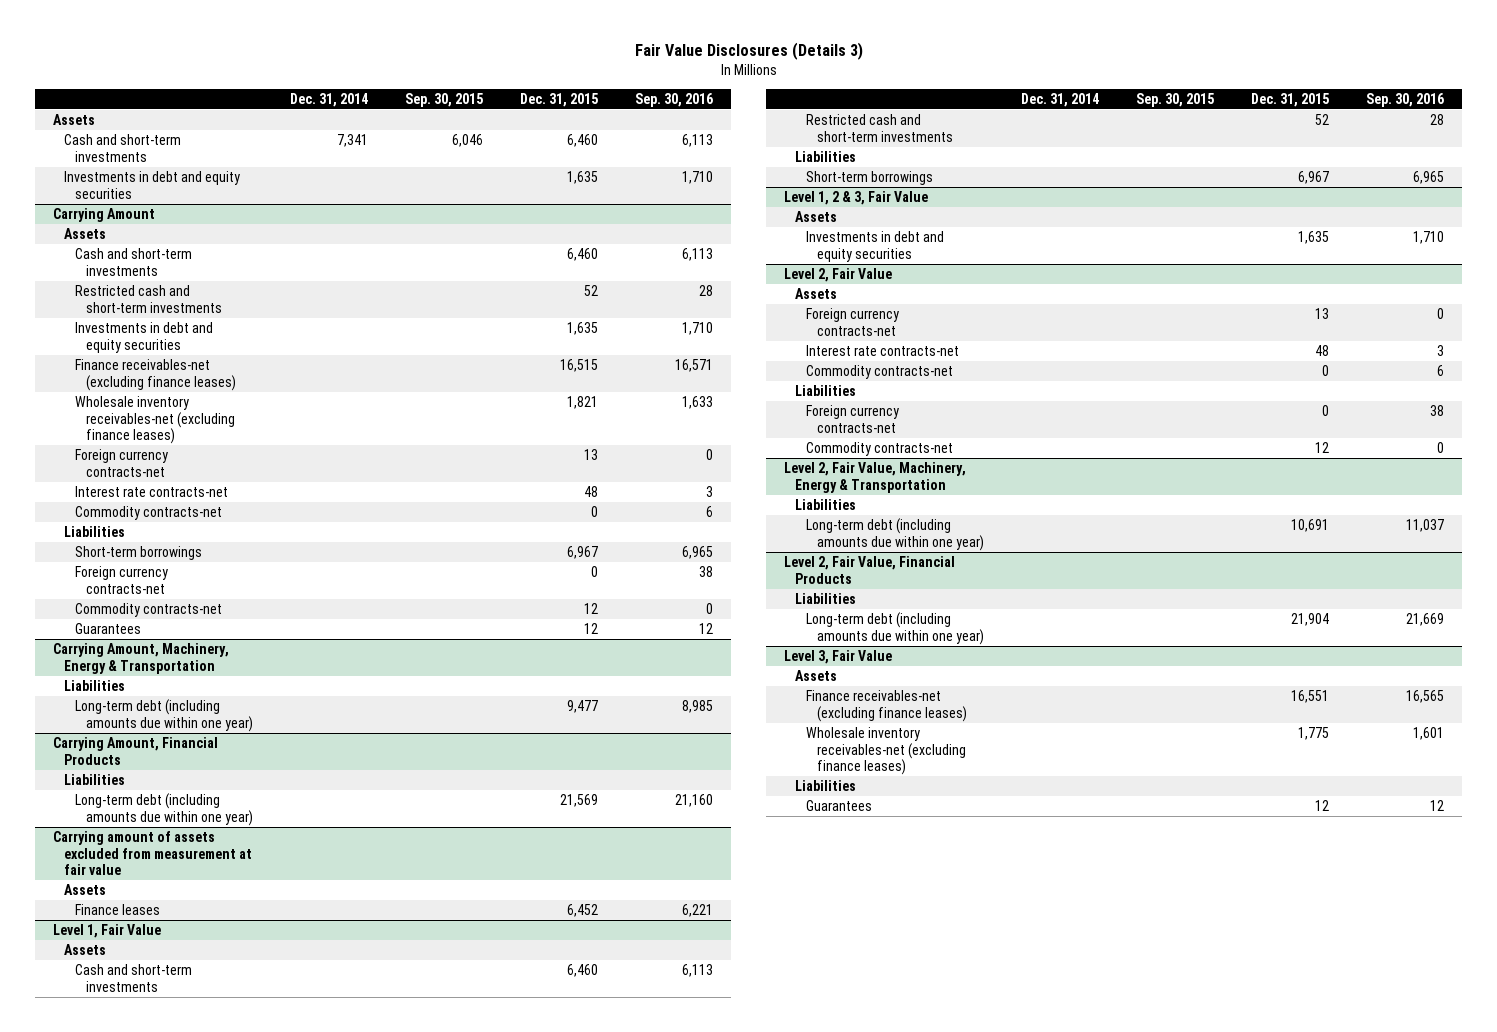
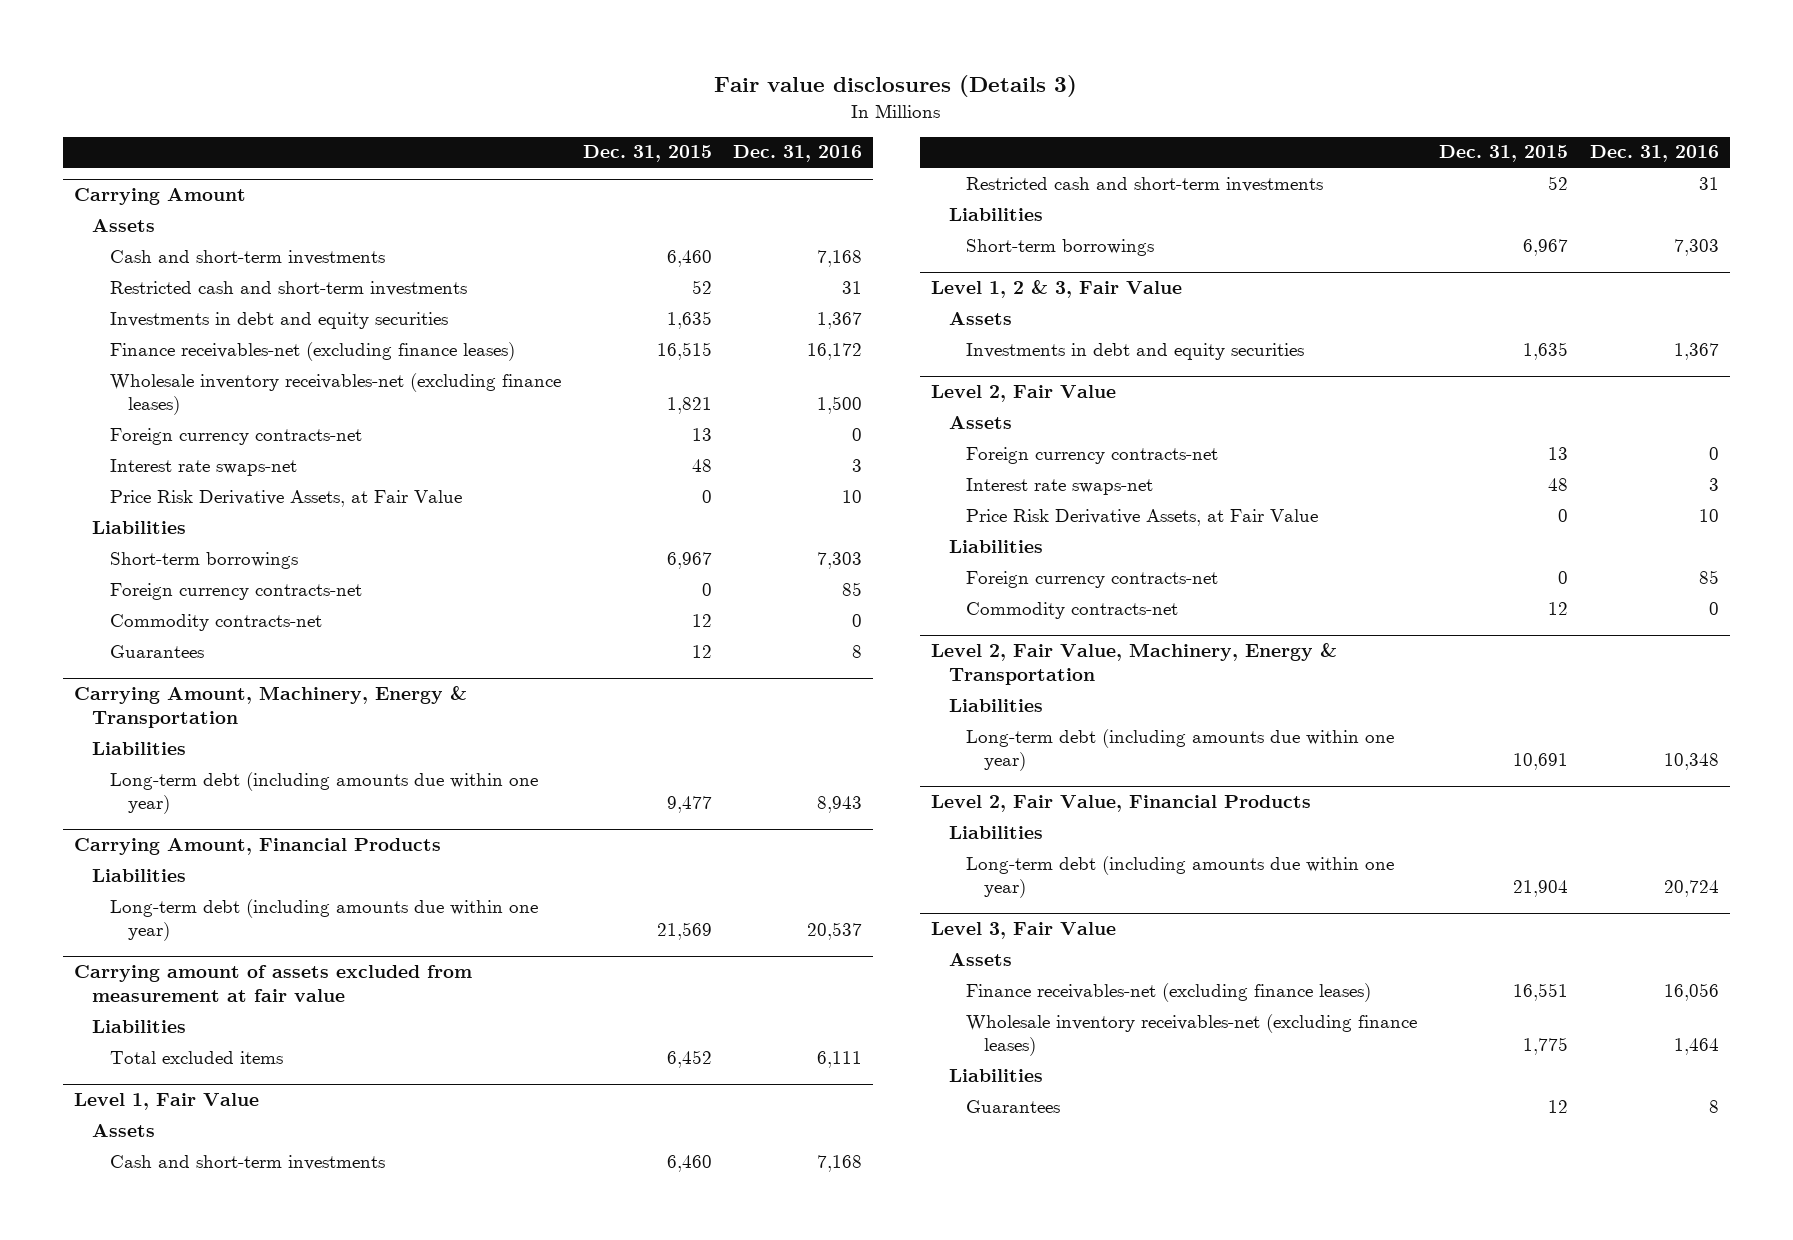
- Fair Value Disclosures (Details 3)
+ Fair value disclosures (Details 3)
- | Dec. 31, 2014 | Sep. 30, 2015 | Dec. 31, 2015 | Sep. 30, 2016
+ | Dec. 31, 2015 | Dec. 31, 2016
- Assets
- Cash and short-term investments | 7,341 | 6,046 | 6,460 | 6,113
- Investments in debt and equity securities | | | 1,635 | 1,710
@ Carrying Amount
- Interest rate contracts-net | | | 48 | 3
- Commodity contracts-net | | | 0 | 6
+ Interest rate swaps-net | 48 | 3
+ Price Risk Derivative Assets, at Fair Value | 0 | 10
@ Carrying amount of assets excluded from measurement at fair value
- Assets
- Finance leases | | | 6,452 | 6,221
+ Liabilities
+ Total excluded items | 6,452 | 6,111
@ Level 2, Fair Value
- Interest rate contracts-net | | | 48 | 3
- Commodity contracts-net | | | 0 | 6
+ Interest rate swaps-net | 48 | 3
+ Price Risk Derivative Assets, at Fair Value | 0 | 10

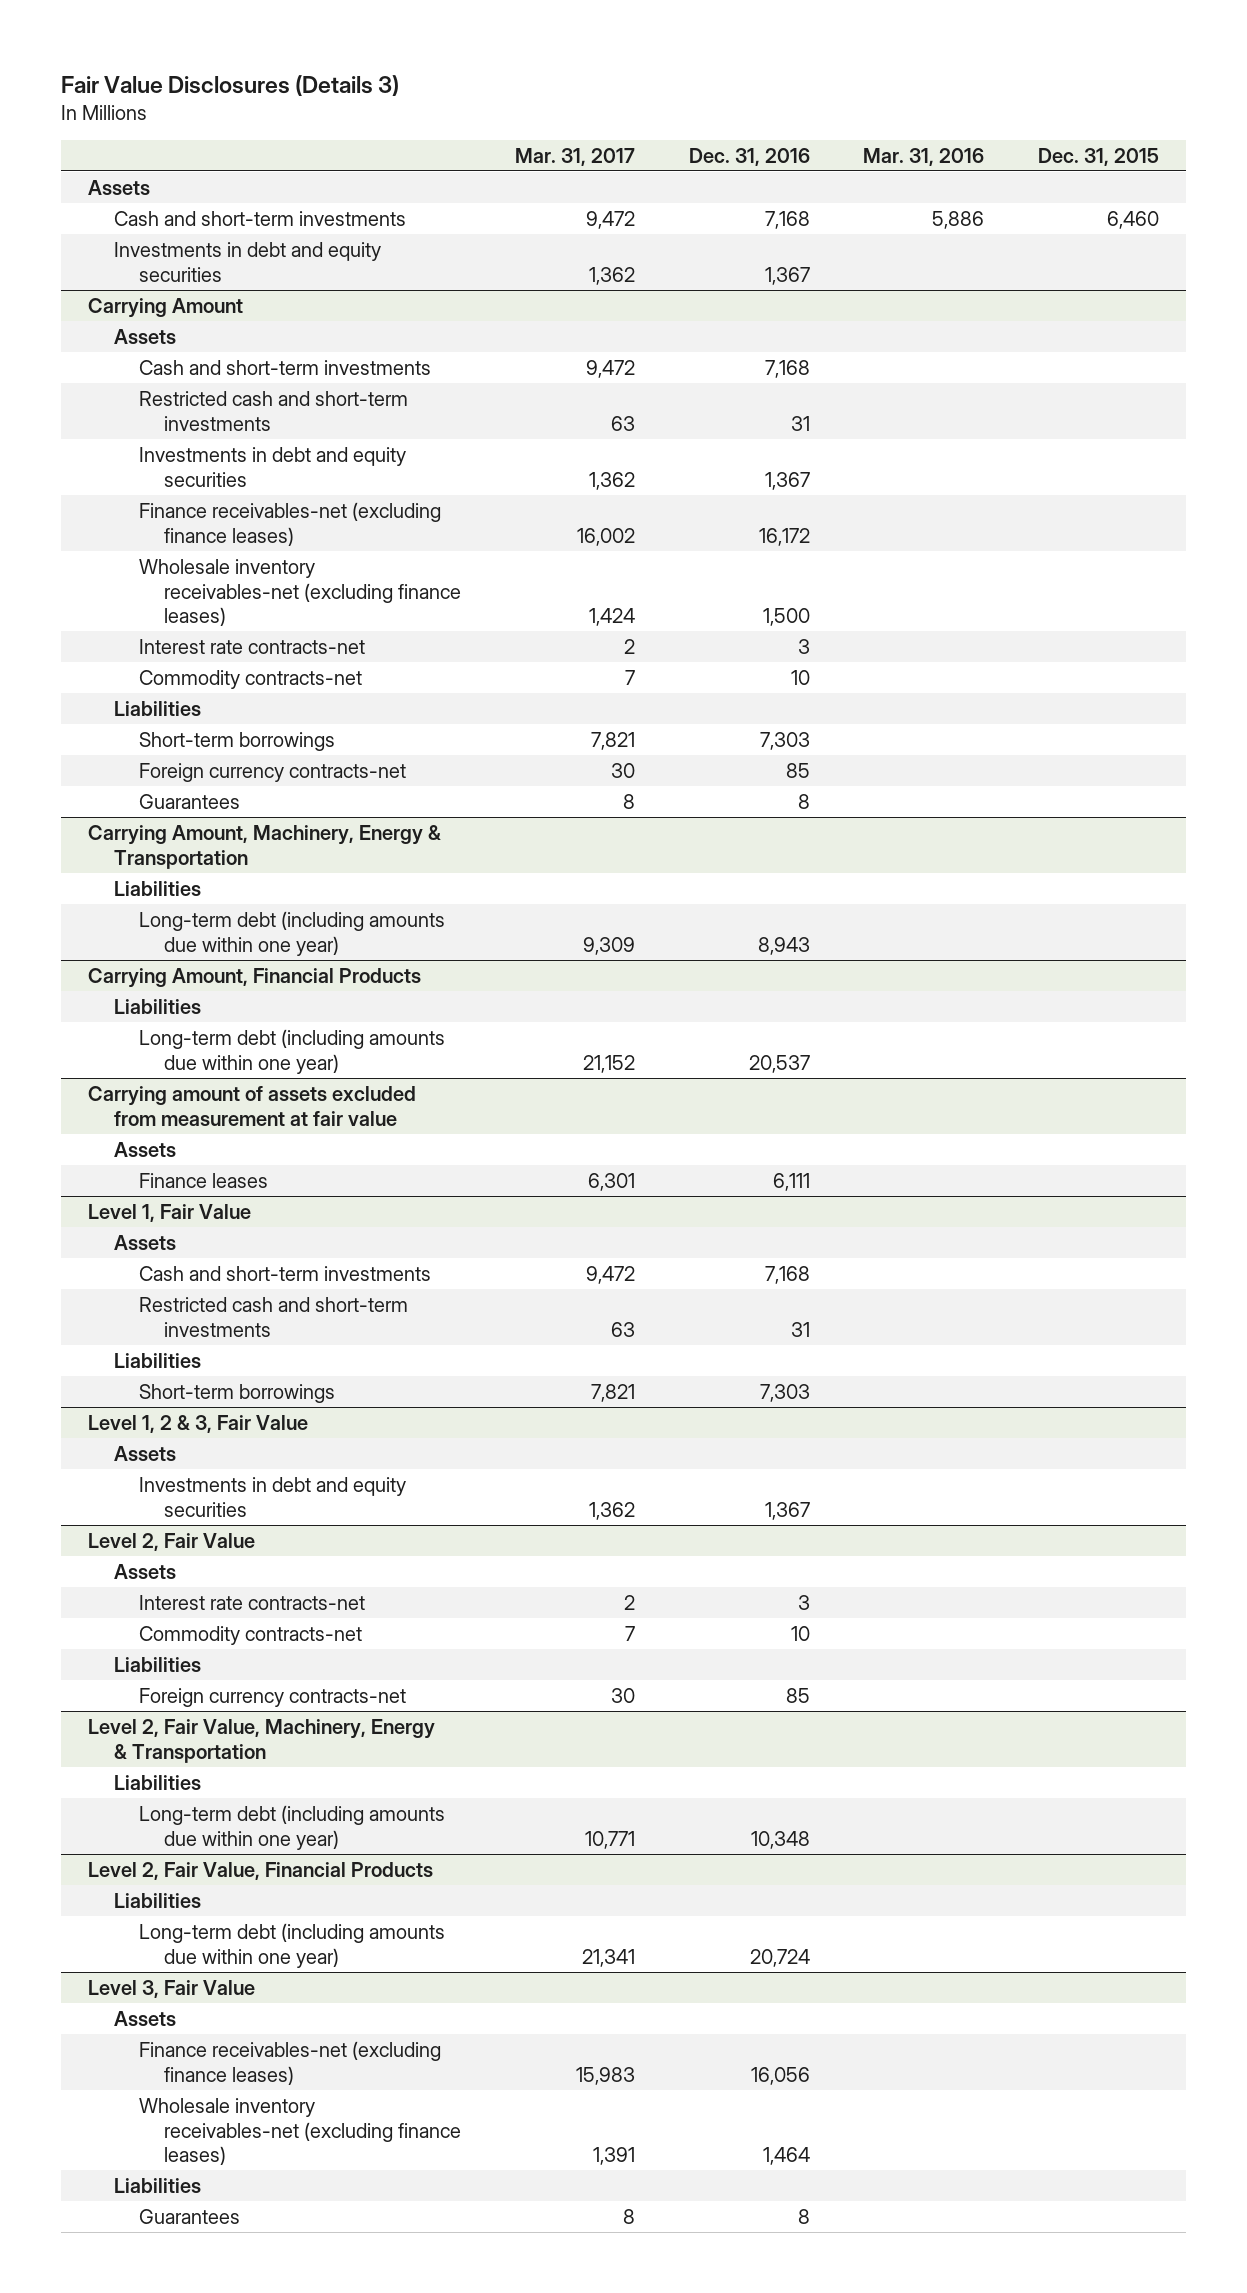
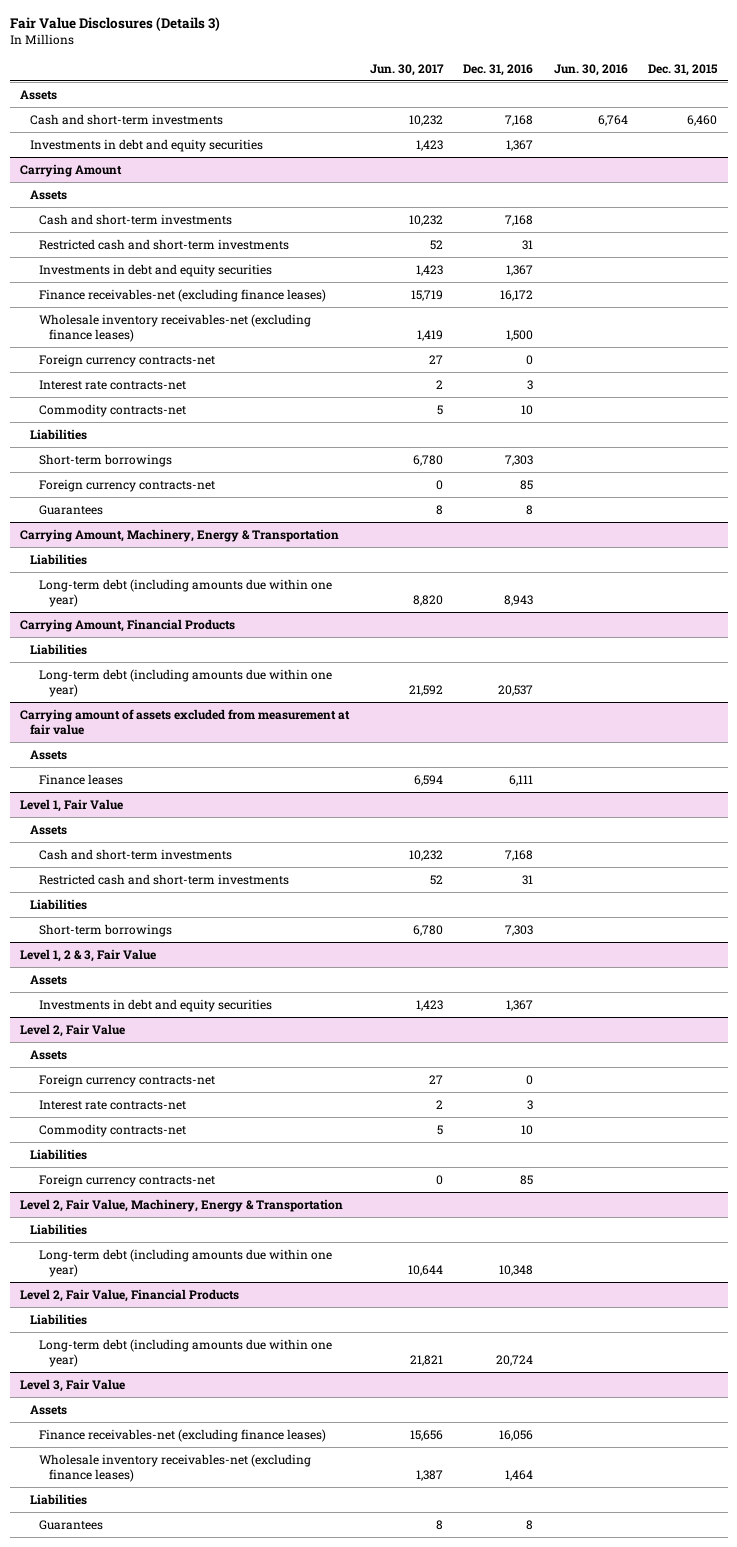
- | Mar. 31, 2017 | Dec. 31, 2016 | Mar. 31, 2016 | Dec. 31, 2015
+ | Jun. 30, 2017 | Dec. 31, 2016 | Jun. 30, 2016 | Dec. 31, 2015
@ Carrying Amount
+ Foreign currency contracts-net | 27 | 0 | |
@ Level 2, Fair Value
+ Foreign currency contracts-net | 27 | 0 | |

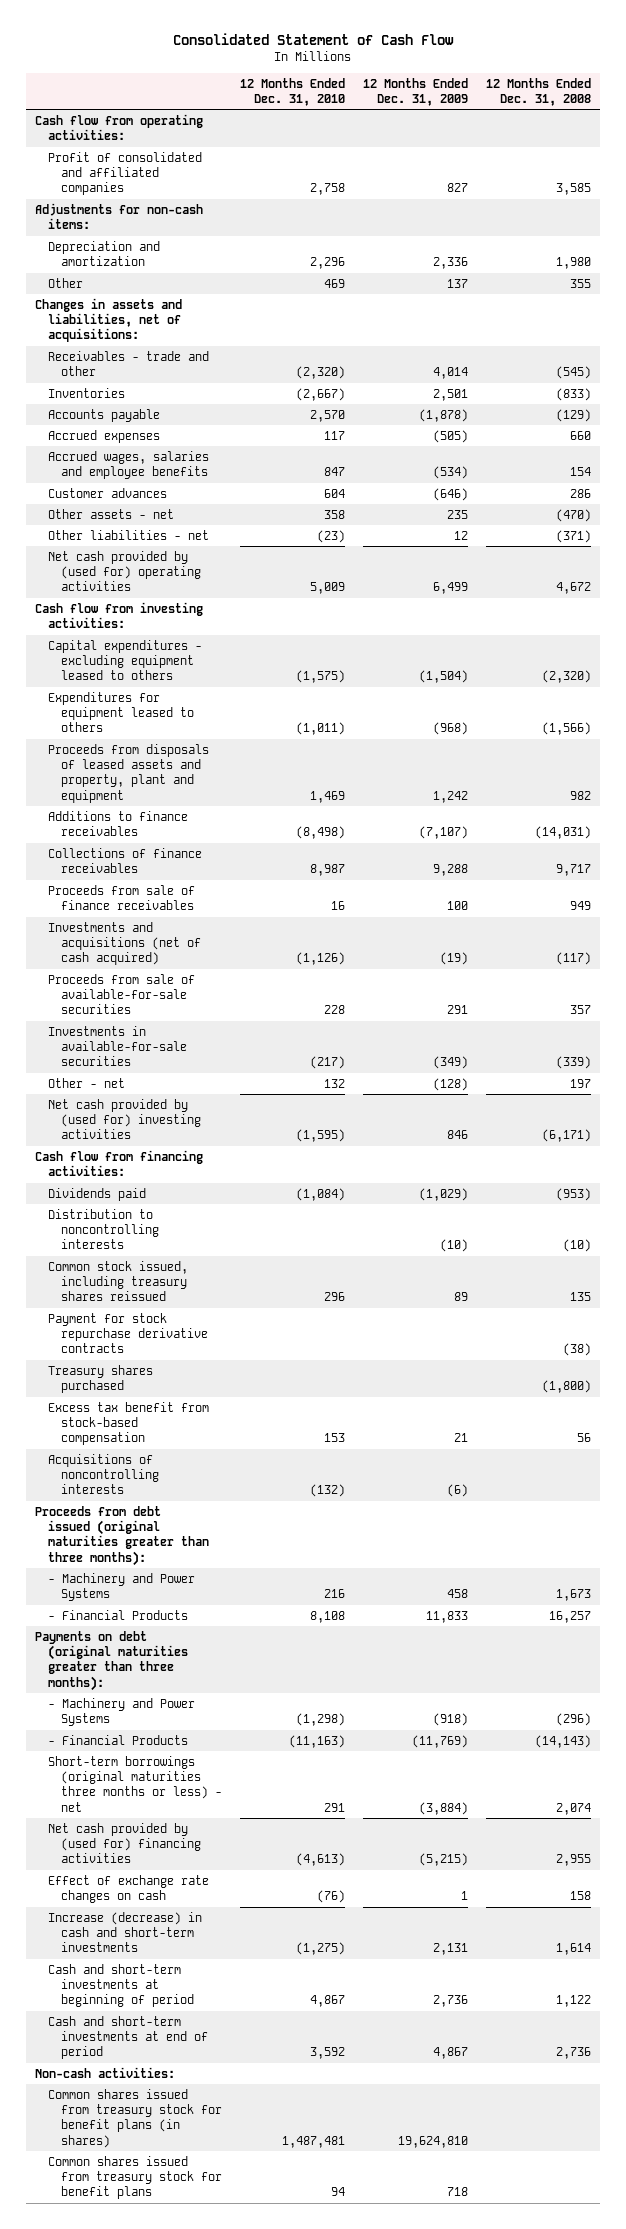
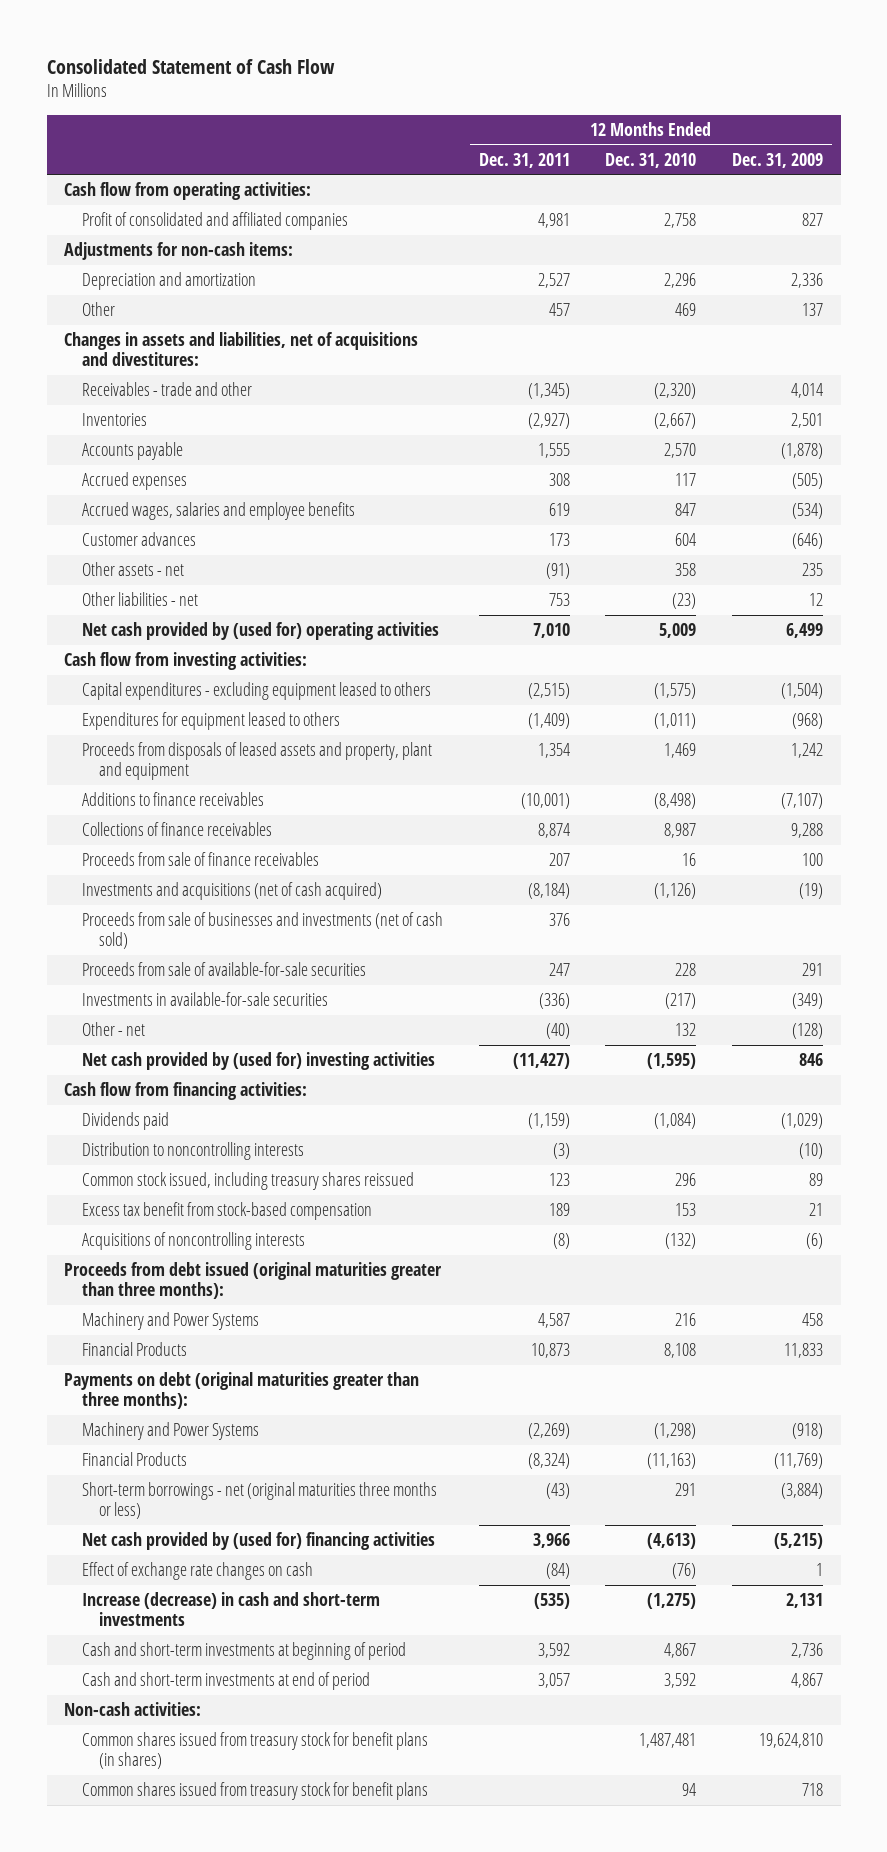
- | 12 Months Ended Dec. 31, 2010 | 12 Months Ended Dec. 31, 2009 | 12 Months Ended Dec. 31, 2008
+ | 12 Months Ended Dec. 31, 2011 | 12 Months Ended Dec. 31, 2010 | 12 Months Ended Dec. 31, 2009
- Changes in assets and liabilities, net of acquisitions:
+ Changes in assets and liabilities, net of acquisitions and divestitures:
+ Proceeds from sale of businesses and investments (net of cash sold) | 376 | |
- Payment for stock repurchase derivative contracts | | | (38)
- Treasury shares purchased | | | (1,800)
- - Machinery and Power Systems | 216 | 458 | 1,673
- - Financial Products | 8,108 | 11,833 | 16,257
+ Machinery and Power Systems | 4,587 | 216 | 458
+ Financial Products | 10,873 | 8,108 | 11,833
- - Machinery and Power Systems | (1,298) | (918) | (296)
- - Financial Products | (11,163) | (11,769) | (14,143)
- Short-term borrowings (original maturities three months or less) - net | 291 | (3,884) | 2,074
+ Machinery and Power Systems | (2,269) | (1,298) | (918)
+ Financial Products | (8,324) | (11,163) | (11,769)
+ Short-term borrowings - net (original maturities three months or less) | (43) | 291 | (3,884)

